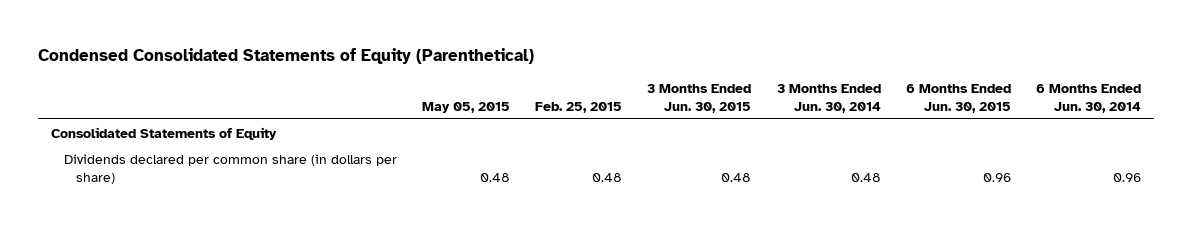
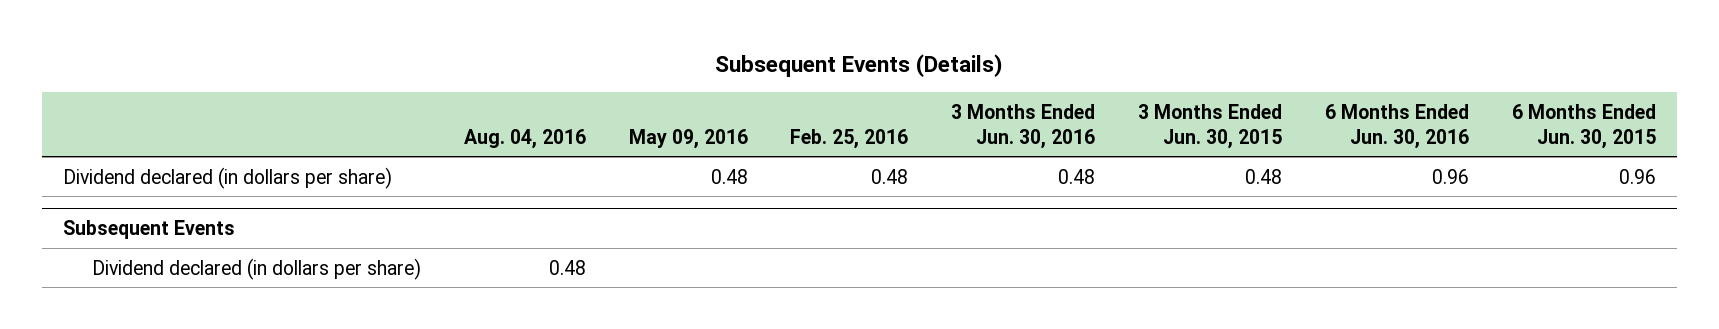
- Condensed Consolidated Statements of Equity (Parenthetical)
+ Subsequent Events (Details)
- | May 05, 2015 | Feb. 25, 2015 | 3 Months Ended Jun. 30, 2015 | 3 Months Ended Jun. 30, 2014 | 6 Months Ended Jun. 30, 2015 | 6 Months Ended Jun. 30, 2014
+ | Aug. 04, 2016 | May 09, 2016 | Feb. 25, 2016 | 3 Months Ended Jun. 30, 2016 | 3 Months Ended Jun. 30, 2015 | 6 Months Ended Jun. 30, 2016 | 6 Months Ended Jun. 30, 2015
- Consolidated Statements of Equity
- Dividends declared per common share (in dollars per share) | 0.48 | 0.48 | 0.48 | 0.48 | 0.96 | 0.96
+ Dividend declared (in dollars per share) | | 0.48 | 0.48 | 0.48 | 0.48 | 0.96 | 0.96
+ Subsequent Events
+ Dividend declared (in dollars per share) | 0.48 | | | | | |

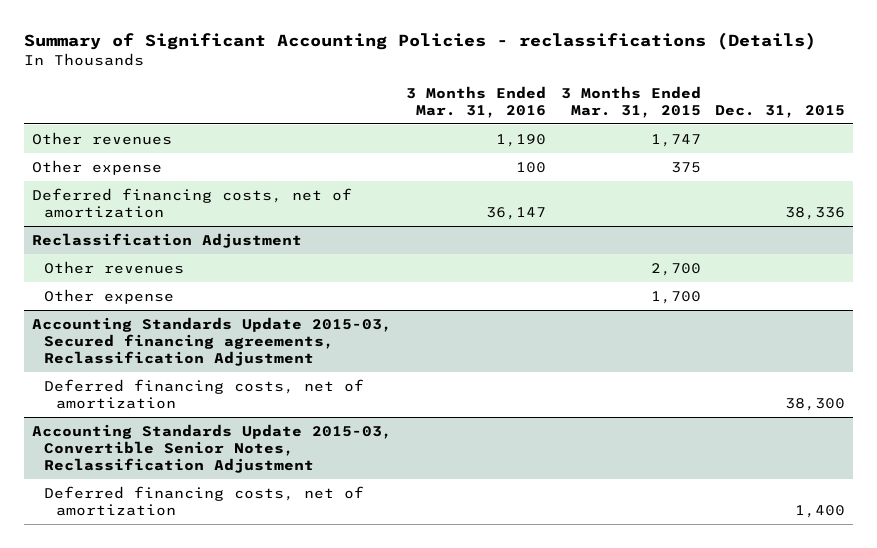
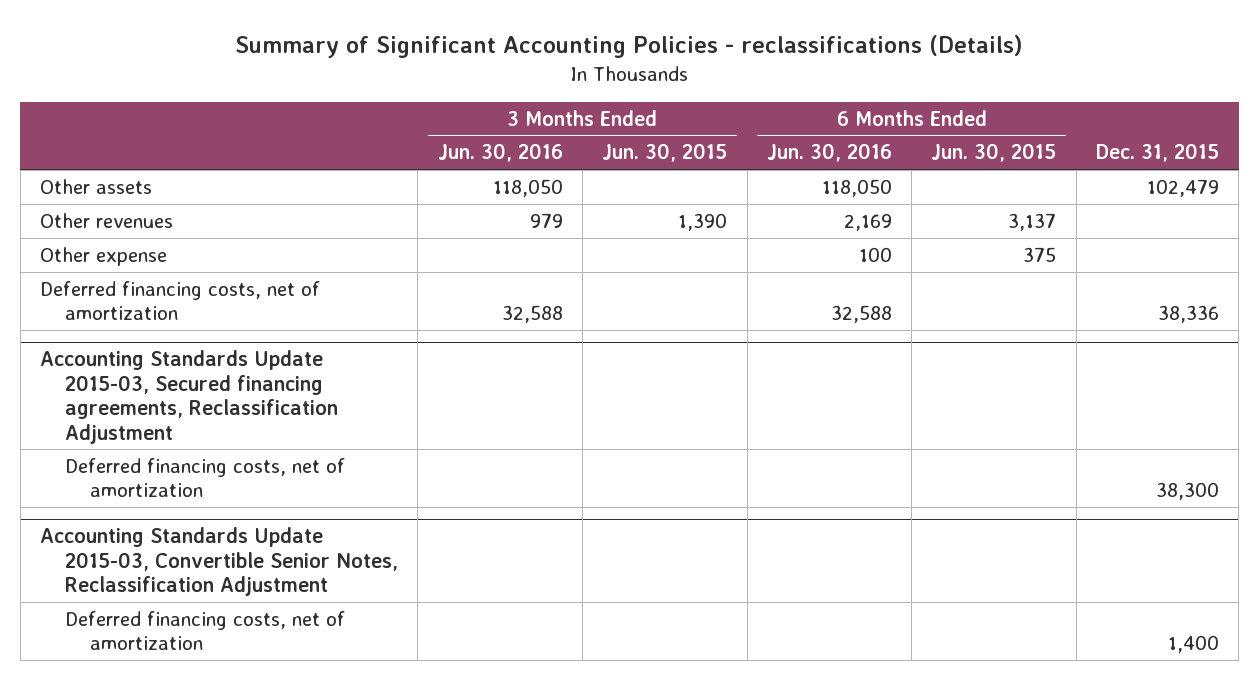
- | 3 Months Ended Mar. 31, 2016 | 3 Months Ended Mar. 31, 2015 | Dec. 31, 2015
+ | 3 Months Ended Jun. 30, 2016 | 3 Months Ended Jun. 30, 2015 | 6 Months Ended Jun. 30, 2016 | 6 Months Ended Jun. 30, 2015 | Dec. 31, 2015
+ Other assets | 118,050 | | 118,050 | | 102,479
- Reclassification Adjustment
- Other revenues | | 2,700 |
- Other expense | | 1,700 |

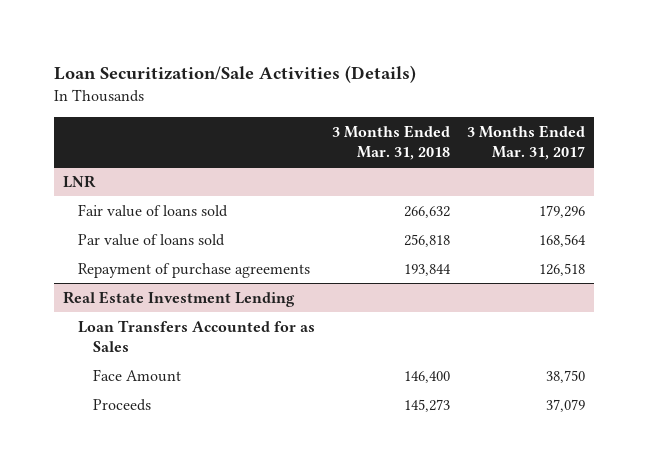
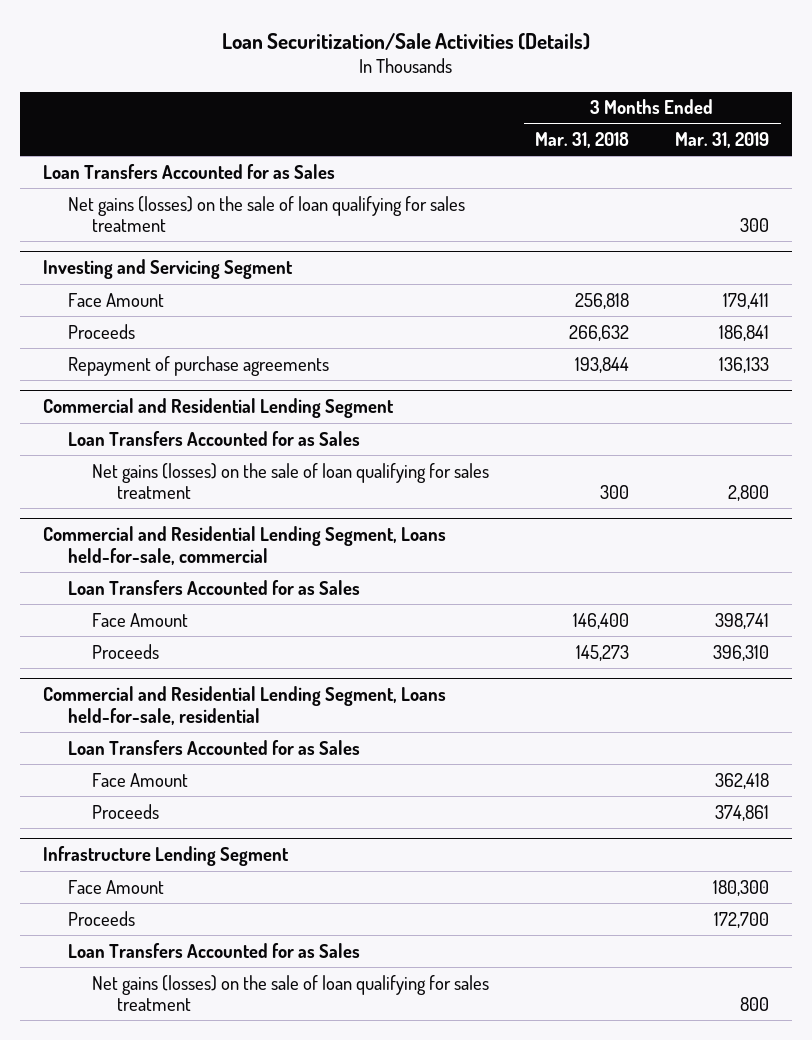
- | 3 Months Ended Mar. 31, 2018 | 3 Months Ended Mar. 31, 2017
+ | 3 Months Ended Mar. 31, 2018 | 3 Months Ended Mar. 31, 2019
- LNR
- Fair value of loans sold | 266,632 | 179,296
- Par value of loans sold | 256,818 | 168,564
+ Loan Transfers Accounted for as Sales
+ Net gains (losses) on the sale of loan qualifying for sales treatment | | 300
+ Investing and Servicing Segment
+ Face Amount | 256,818 | 179,411
+ Proceeds | 266,632 | 186,841
- Real Estate Investment Lending
+ Commercial and Residential Lending Segment
+ Loan Transfers Accounted for as Sales
+ Net gains (losses) on the sale of loan qualifying for sales treatment | 300 | 2,800
+ Commercial and Residential Lending Segment, Loans held-for-sale, commercial
+ Commercial and Residential Lending Segment, Loans held-for-sale, residential
+ Loan Transfers Accounted for as Sales
+ Face Amount | | 362,418
+ Proceeds | | 374,861
+ Infrastructure Lending Segment
+ Face Amount | | 180,300
+ Proceeds | | 172,700
+ Loan Transfers Accounted for as Sales
+ Net gains (losses) on the sale of loan qualifying for sales treatment | | 800

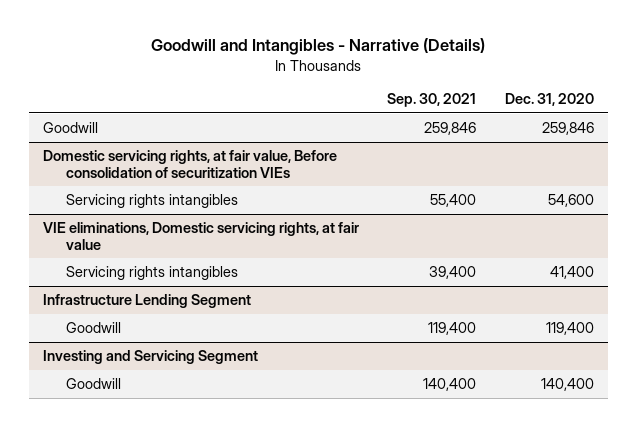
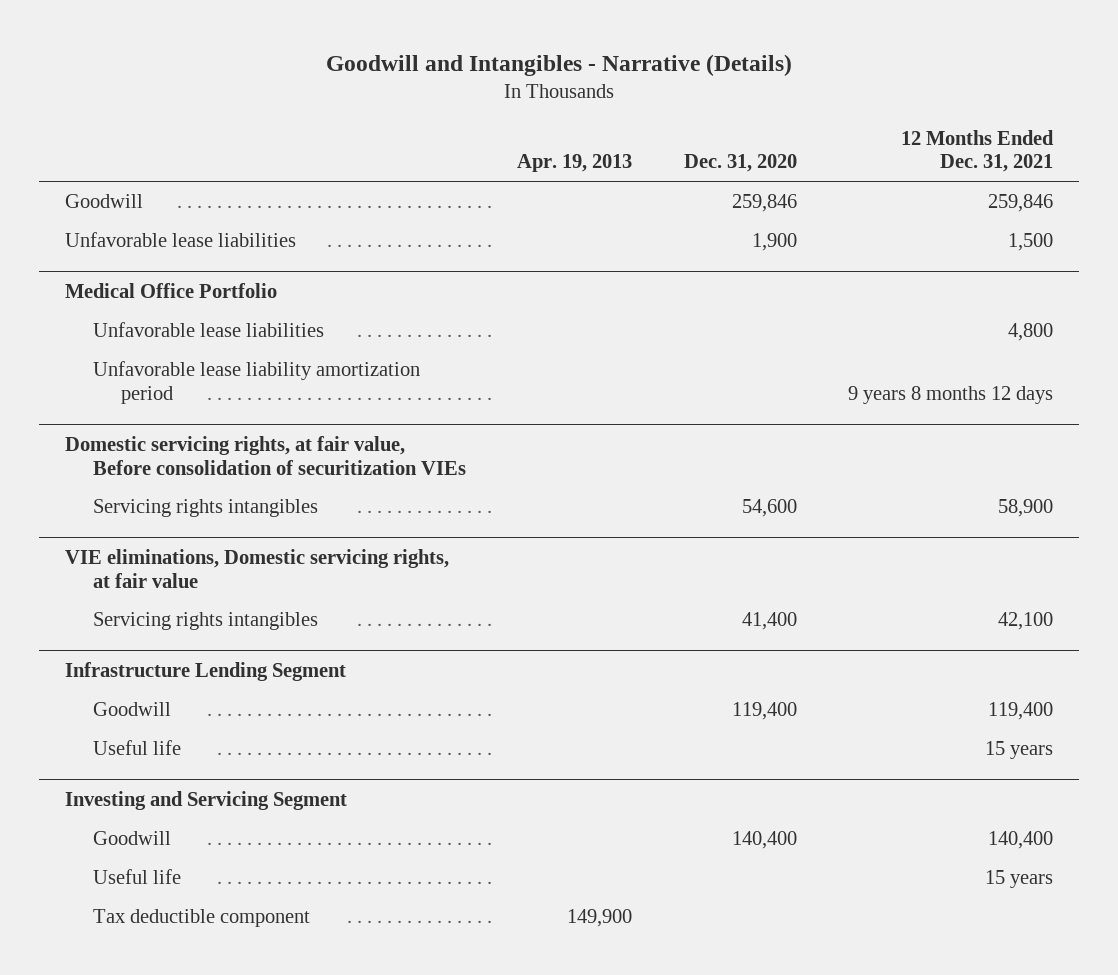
- | Sep. 30, 2021 | Dec. 31, 2020
+ | Apr. 19, 2013 | Dec. 31, 2020 | 12 Months Ended Dec. 31, 2021
+ Unfavorable lease liabilities | | 1,900 | 1,500
+ Medical Office Portfolio
+ Unfavorable lease liabilities | | | 4,800
+ Unfavorable lease liability amortization period | | | 9 years 8 months 12 days
@ Infrastructure Lending Segment
+ Useful life | | | 15 years
@ Investing and Servicing Segment
+ Useful life | | | 15 years
+ Tax deductible component | 149,900 | |

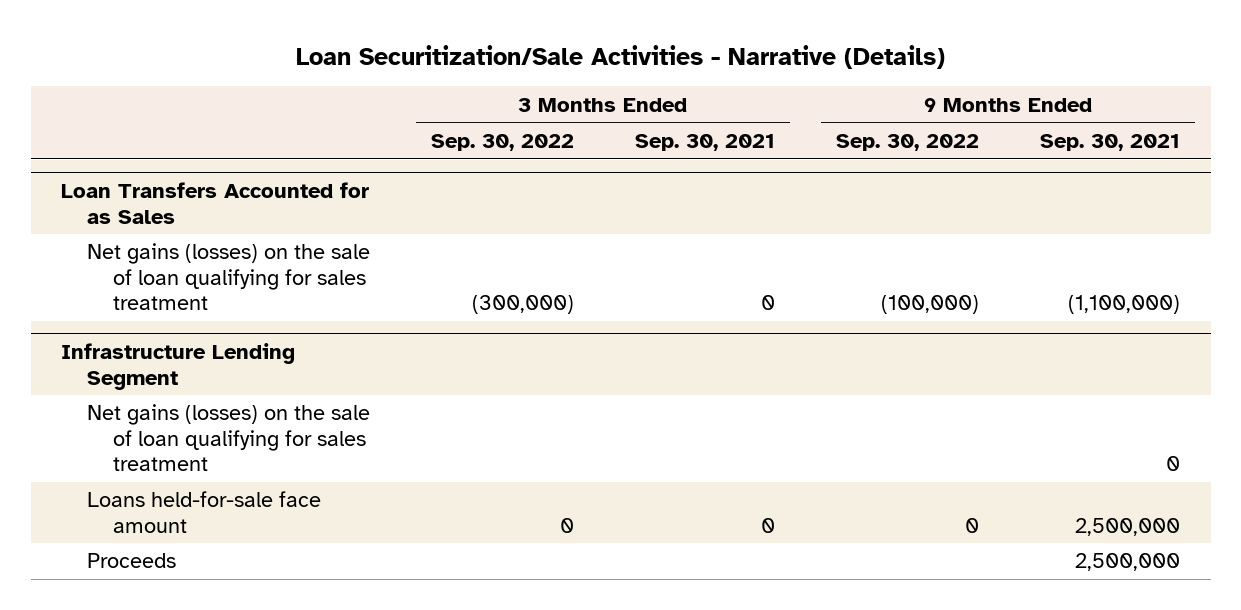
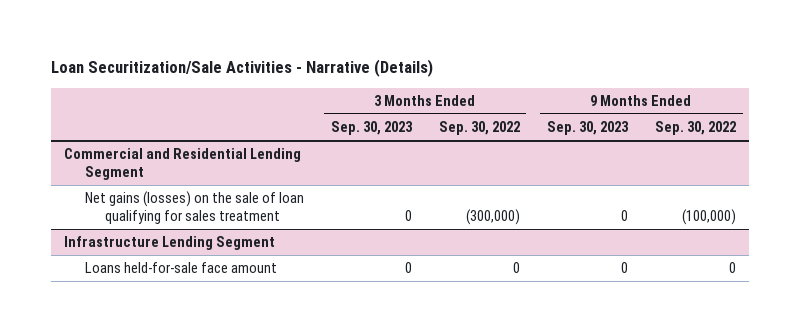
- | 3 Months Ended Sep. 30, 2022 | 3 Months Ended Sep. 30, 2021 | 9 Months Ended Sep. 30, 2022 | 9 Months Ended Sep. 30, 2021
+ | 3 Months Ended Sep. 30, 2023 | 3 Months Ended Sep. 30, 2022 | 9 Months Ended Sep. 30, 2023 | 9 Months Ended Sep. 30, 2022
- Loan Transfers Accounted for as Sales
+ Commercial and Residential Lending Segment
@ Infrastructure Lending Segment
- Net gains (losses) on the sale of loan qualifying for sales treatment | | | | 0
- Proceeds | | | | 2,500,000

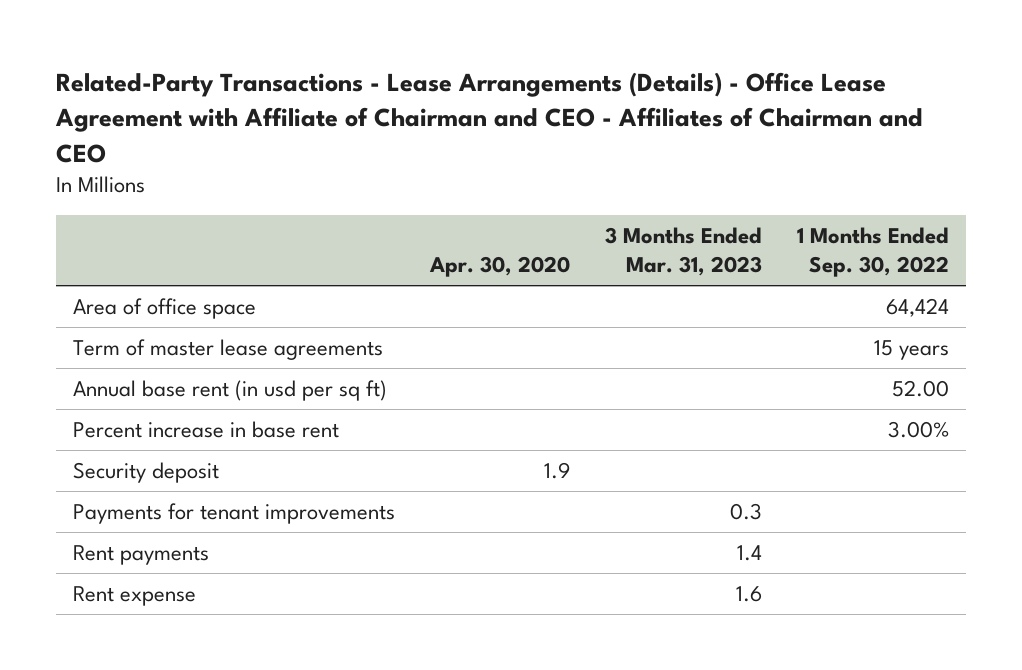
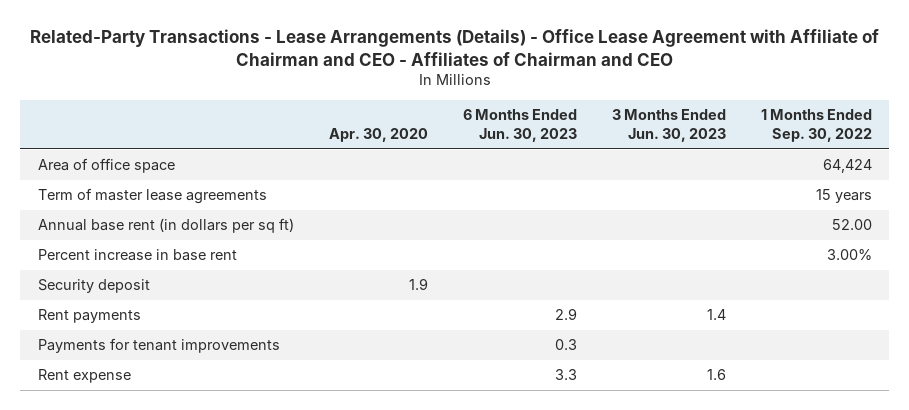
- | Apr. 30, 2020 | 3 Months Ended Mar. 31, 2023 | 1 Months Ended Sep. 30, 2022
+ | Apr. 30, 2020 | 6 Months Ended Jun. 30, 2023 | 3 Months Ended Jun. 30, 2023 | 1 Months Ended Sep. 30, 2022
- Annual base rent (in usd per sq ft) | | | 52.00
+ Annual base rent (in dollars per sq ft) | | | | 52.00
moved down: Payments for tenant improvements | | 0.3 | |

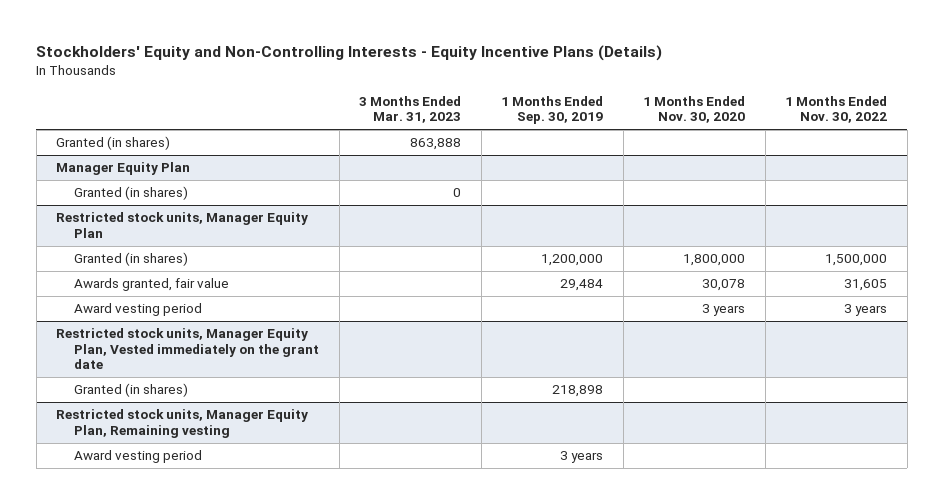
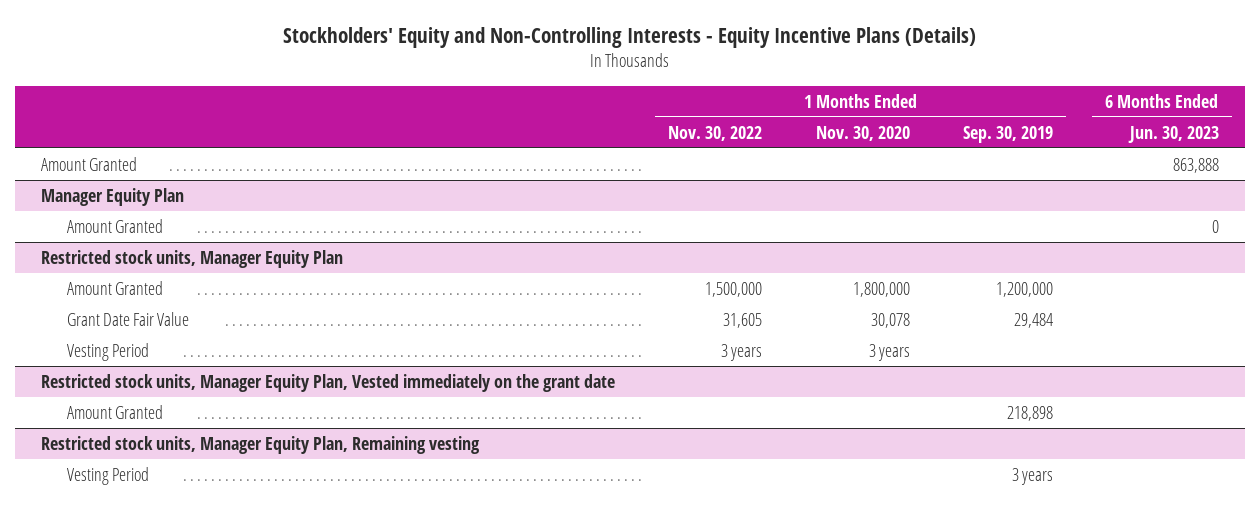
- | 3 Months Ended Mar. 31, 2023 | 1 Months Ended Sep. 30, 2019 | 1 Months Ended Nov. 30, 2020 | 1 Months Ended Nov. 30, 2022
+ | 1 Months Ended Nov. 30, 2022 | 1 Months Ended Nov. 30, 2020 | 1 Months Ended Sep. 30, 2019 | 6 Months Ended Jun. 30, 2023
- Granted (in shares) | 863,888 | | |
+ Amount Granted | | | | 863,888
@ Manager Equity Plan
- Granted (in shares) | 0 | | |
+ Amount Granted | | | | 0
@ Restricted stock units, Manager Equity Plan
- Granted (in shares) | | 1,200,000 | 1,800,000 | 1,500,000
- Awards granted, fair value | | 29,484 | 30,078 | 31,605
- Award vesting period | | | 3 years | 3 years
+ Amount Granted | 1,500,000 | 1,800,000 | 1,200,000 |
+ Grant Date Fair Value | 31,605 | 30,078 | 29,484 |
+ Vesting Period | 3 years | 3 years | |
@ Restricted stock units, Manager Equity Plan, Vested immediately on the grant date
- Granted (in shares) | | 218,898 | |
+ Amount Granted | | | 218,898 |
@ Restricted stock units, Manager Equity Plan, Remaining vesting
- Award vesting period | | 3 years | |
+ Vesting Period | | | 3 years |

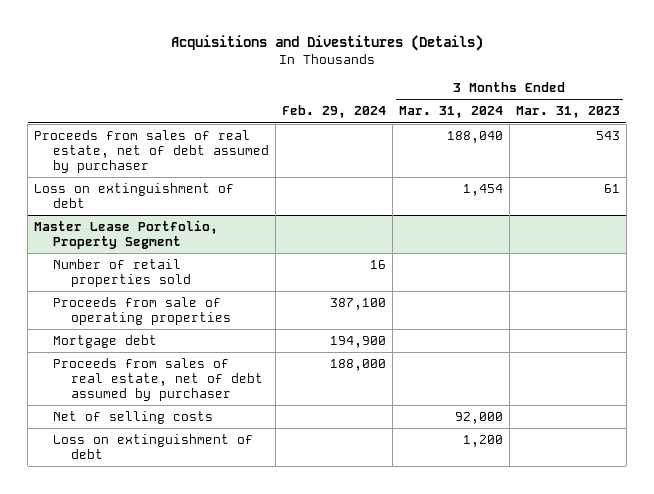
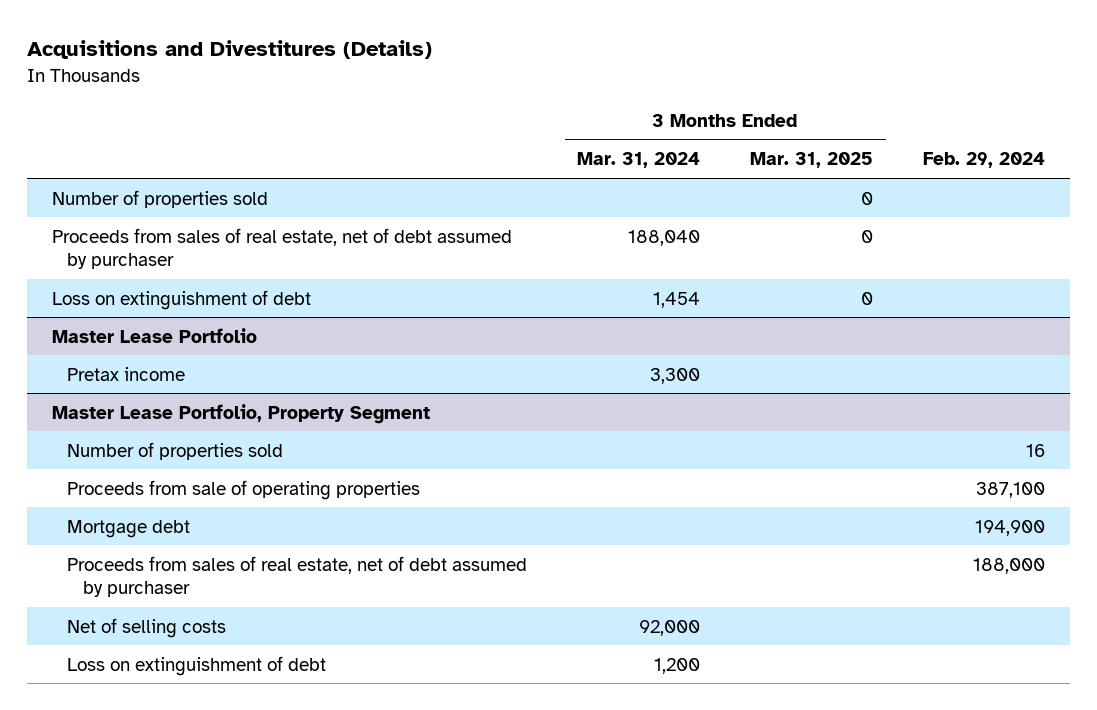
- | Feb. 29, 2024 | 3 Months Ended Mar. 31, 2024 | 3 Months Ended Mar. 31, 2023
+ | 3 Months Ended Mar. 31, 2024 | 3 Months Ended Mar. 31, 2025 | Feb. 29, 2024
+ Number of properties sold | | 0 |
+ Master Lease Portfolio
+ Pretax income | 3,300 | |
@ Master Lease Portfolio, Property Segment
- Number of retail properties sold | 16 | |
+ Number of properties sold | | | 16

